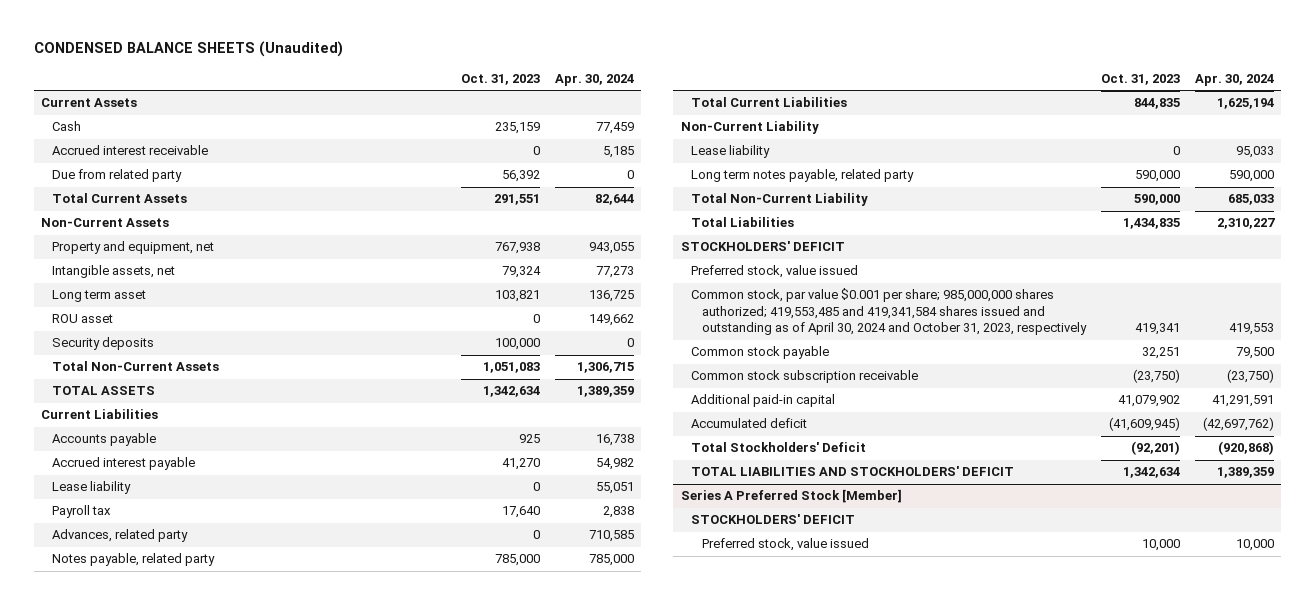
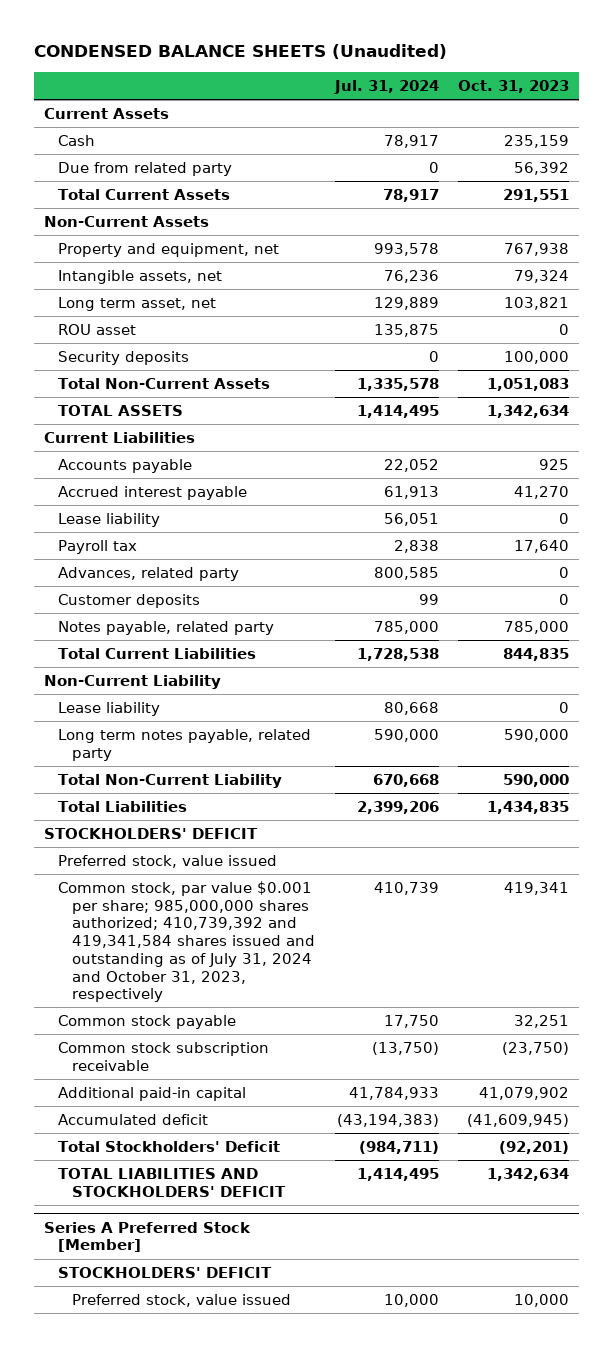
- | Oct. 31, 2023 | Apr. 30, 2024
+ | Jul. 31, 2024 | Oct. 31, 2023
- Accrued interest receivable | 0 | 5,185
- Long term asset | 103,821 | 136,725
+ Long term asset, net | 129,889 | 103,821
+ Customer deposits | 99 | 0
- Common stock, par value $0.001 per share; 985,000,000 shares authorized; 419,553,485 and 419,341,584 shares issued and outstanding as of April 30, 2024 and October 31, 2023, respectively | 419,341 | 419,553
+ Common stock, par value $0.001 per share; 985,000,000 shares authorized; 410,739,392 and 419,341,584 shares issued and outstanding as of July 31, 2024 and October 31, 2023, respectively | 410,739 | 419,341

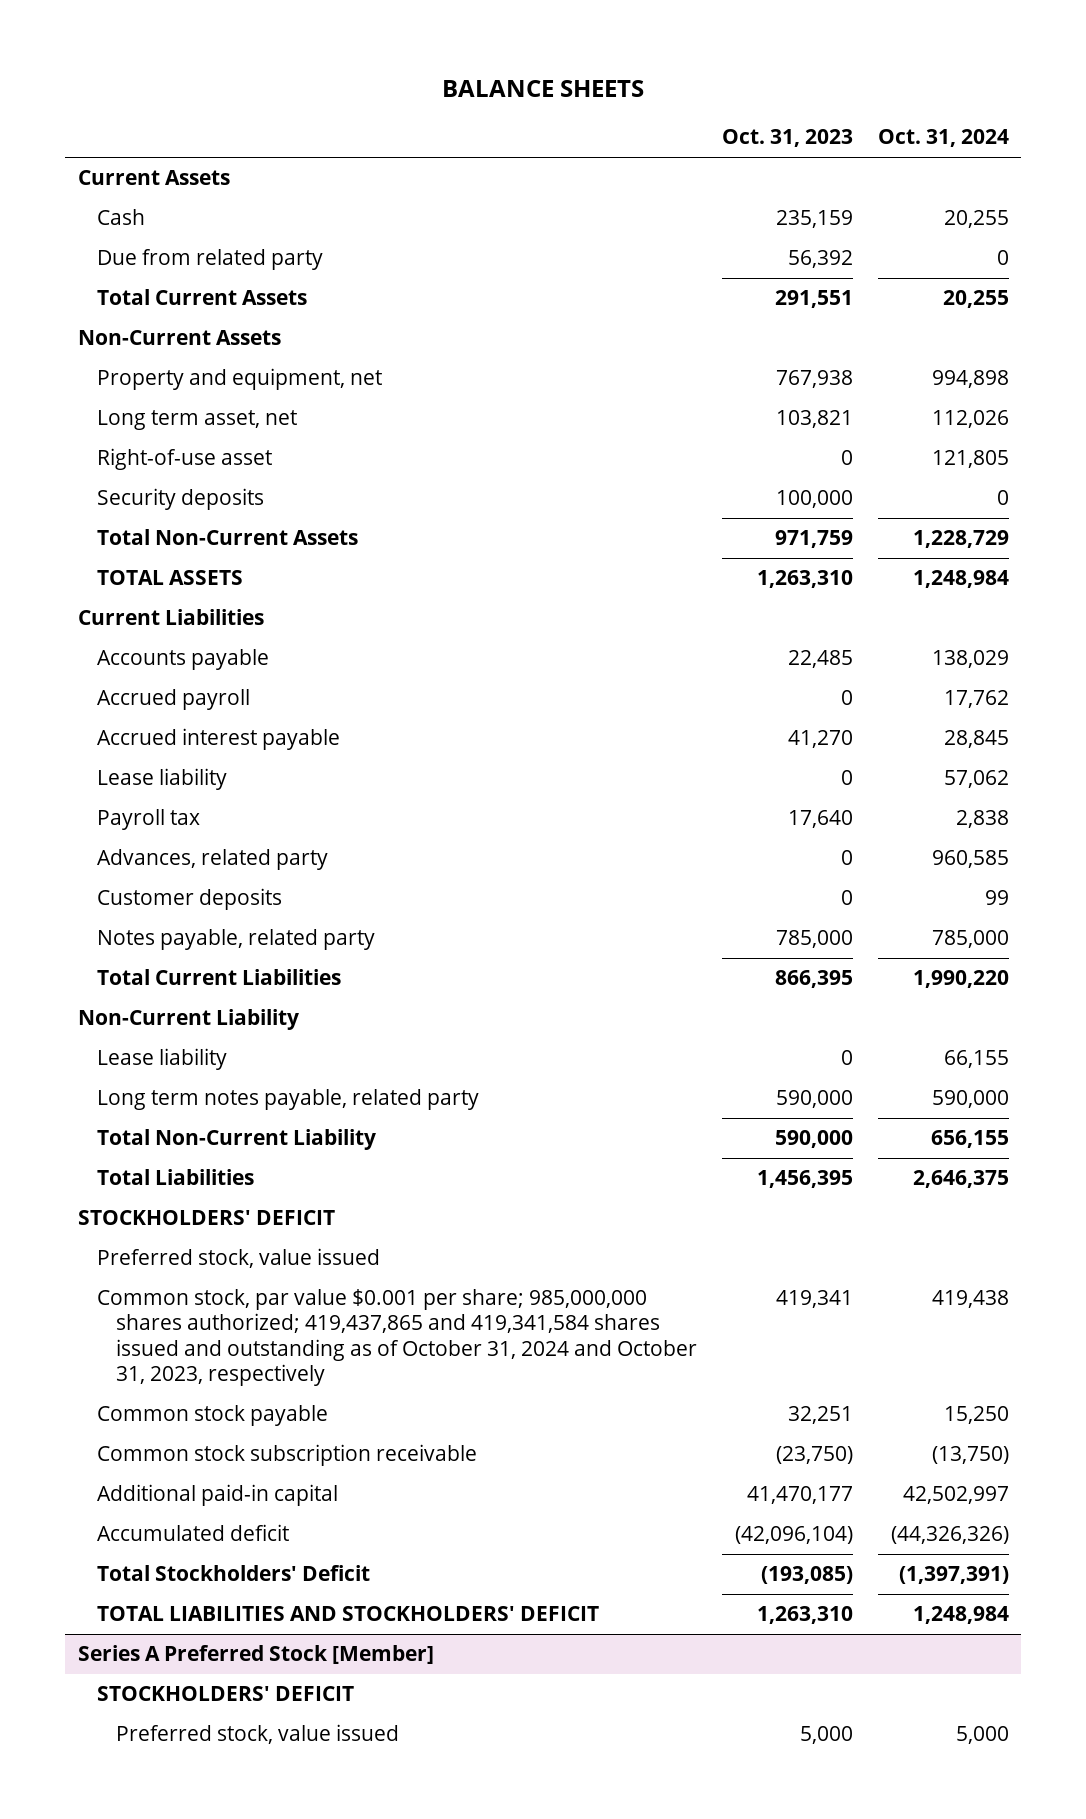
- CONDENSED BALANCE SHEETS (Unaudited)
+ BALANCE SHEETS
- | Jul. 31, 2024 | Oct. 31, 2023
+ | Oct. 31, 2023 | Oct. 31, 2024
- Intangible assets, net | 76,236 | 79,324
- ROU asset | 135,875 | 0
+ Right-of-use asset | 0 | 121,805
- Total Non-Current Assets | 1,335,578 | 1,051,083
- TOTAL ASSETS | 1,414,495 | 1,342,634
+ Total Non-Current Assets | 971,759 | 1,228,729
+ TOTAL ASSETS | 1,263,310 | 1,248,984
- Accounts payable | 22,052 | 925
+ Accounts payable | 22,485 | 138,029
+ Accrued payroll | 0 | 17,762
- Total Current Liabilities | 1,728,538 | 844,835
+ Total Current Liabilities | 866,395 | 1,990,220
- Total Liabilities | 2,399,206 | 1,434,835
+ Total Liabilities | 1,456,395 | 2,646,375
- Common stock, par value $0.001 per share; 985,000,000 shares authorized; 410,739,392 and 419,341,584 shares issued and outstanding as of July 31, 2024 and October 31, 2023, respectively | 410,739 | 419,341
+ Common stock, par value $0.001 per share; 985,000,000 shares authorized; 419,437,865 and 419,341,584 shares issued and outstanding as of October 31, 2024 and October 31, 2023, respectively | 419,341 | 419,438
- Additional paid-in capital | 41,784,933 | 41,079,902
- Accumulated deficit | (43,194,383) | (41,609,945)
- Total Stockholders' Deficit | (984,711) | (92,201)
- TOTAL LIABILITIES AND STOCKHOLDERS' DEFICIT | 1,414,495 | 1,342,634
+ Additional paid-in capital | 41,470,177 | 42,502,997
+ Accumulated deficit | (42,096,104) | (44,326,326)
+ Total Stockholders' Deficit | (193,085) | (1,397,391)
+ TOTAL LIABILITIES AND STOCKHOLDERS' DEFICIT | 1,263,310 | 1,248,984
@ Series A Preferred Stock [Member]
- Preferred stock, value issued | 10,000 | 10,000
+ Preferred stock, value issued | 5,000 | 5,000

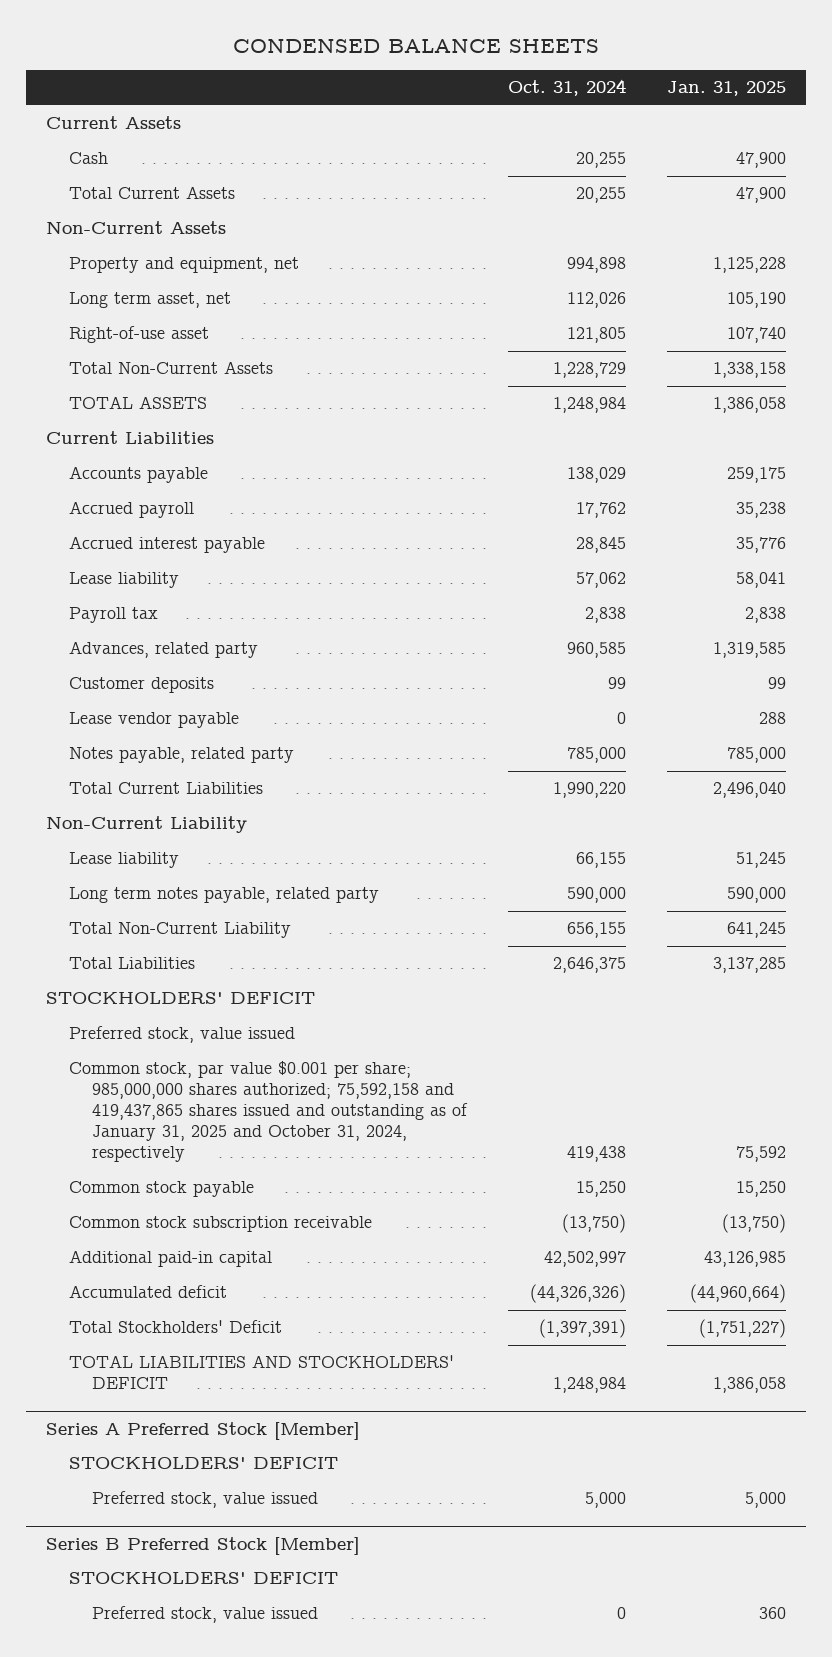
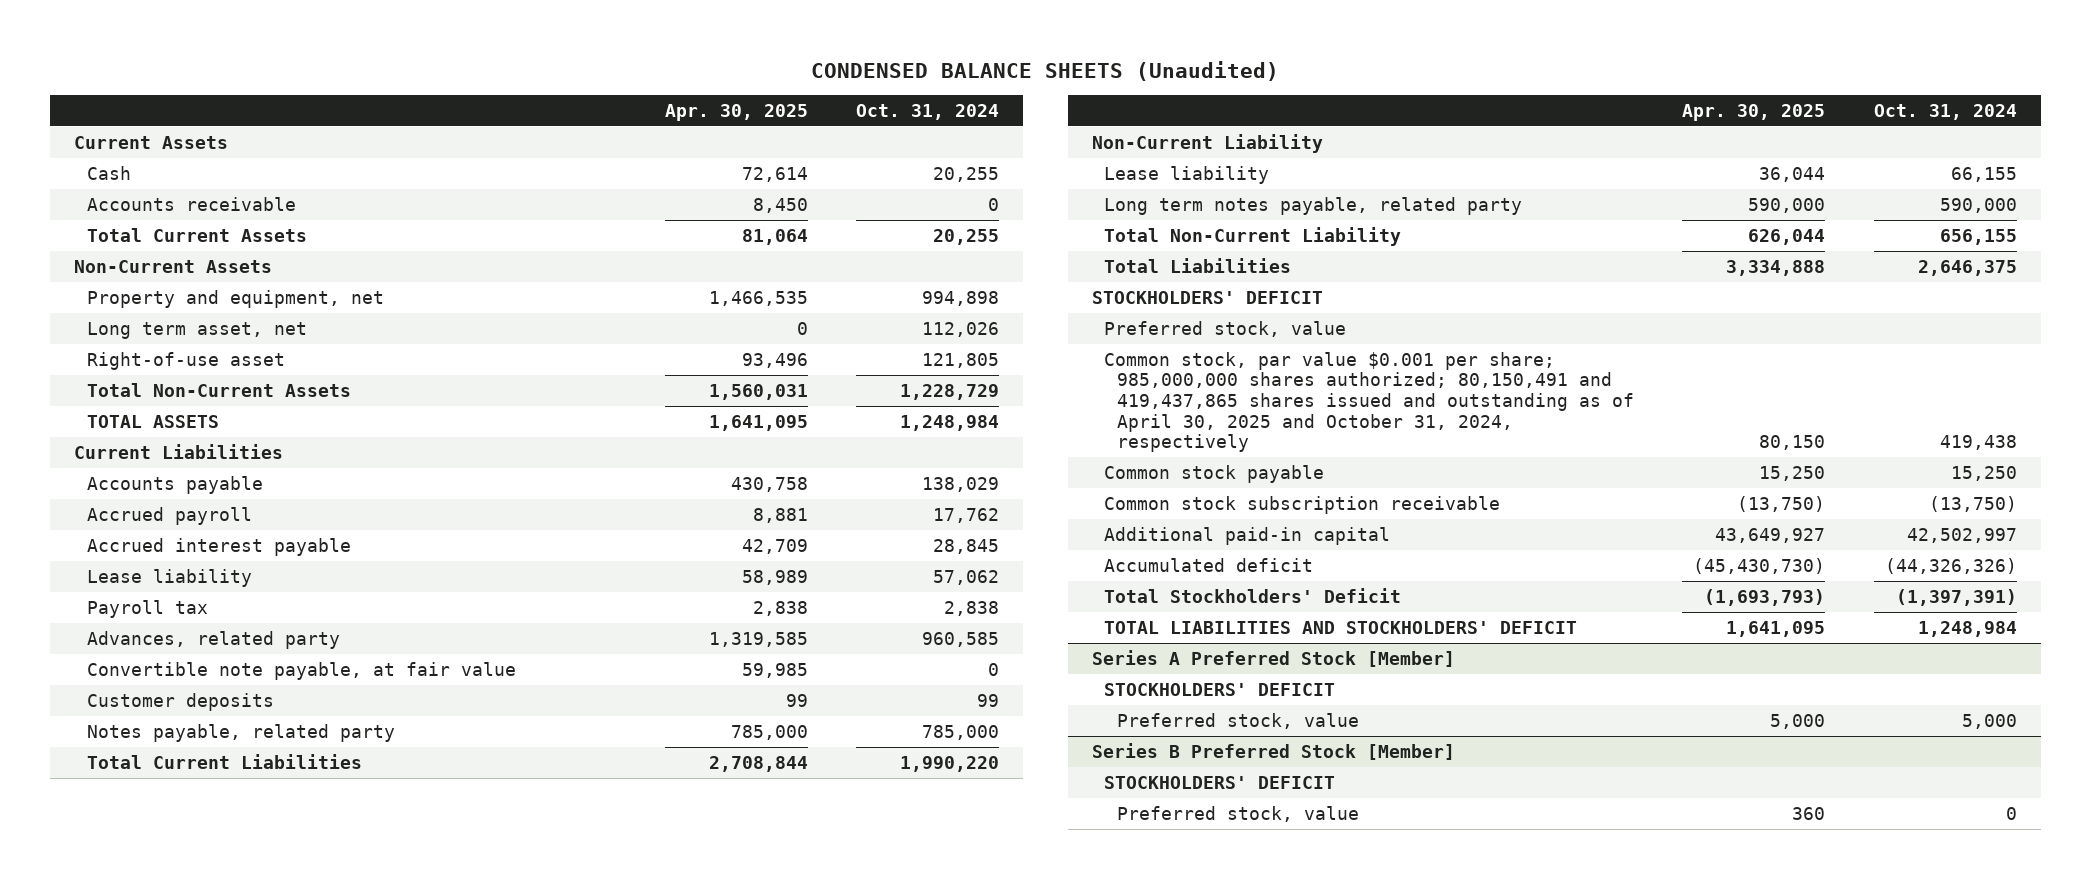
- CONDENSED BALANCE SHEETS
+ CONDENSED BALANCE SHEETS (Unaudited)
- | Oct. 31, 2024 | Jan. 31, 2025
+ | Apr. 30, 2025 | Oct. 31, 2024
+ Accounts receivable | 8,450 | 0
+ Convertible note payable, at fair value | 59,985 | 0
- Lease vendor payable | 0 | 288
- Preferred stock, value issued
- Common stock, par value $0.001 per share; 985,000,000 shares authorized; 75,592,158 and 419,437,865 shares issued and outstanding as of January 31, 2025 and October 31, 2024, respectively | 419,438 | 75,592
+ Preferred stock, value
+ Common stock, par value $0.001 per share; 985,000,000 shares authorized; 80,150,491 and 419,437,865 shares issued and outstanding as of April 30, 2025 and October 31, 2024, respectively | 80,150 | 419,438
@ Series A Preferred Stock [Member]
- Preferred stock, value issued | 5,000 | 5,000
+ Preferred stock, value | 5,000 | 5,000
@ Series B Preferred Stock [Member]
- Preferred stock, value issued | 0 | 360
+ Preferred stock, value | 360 | 0

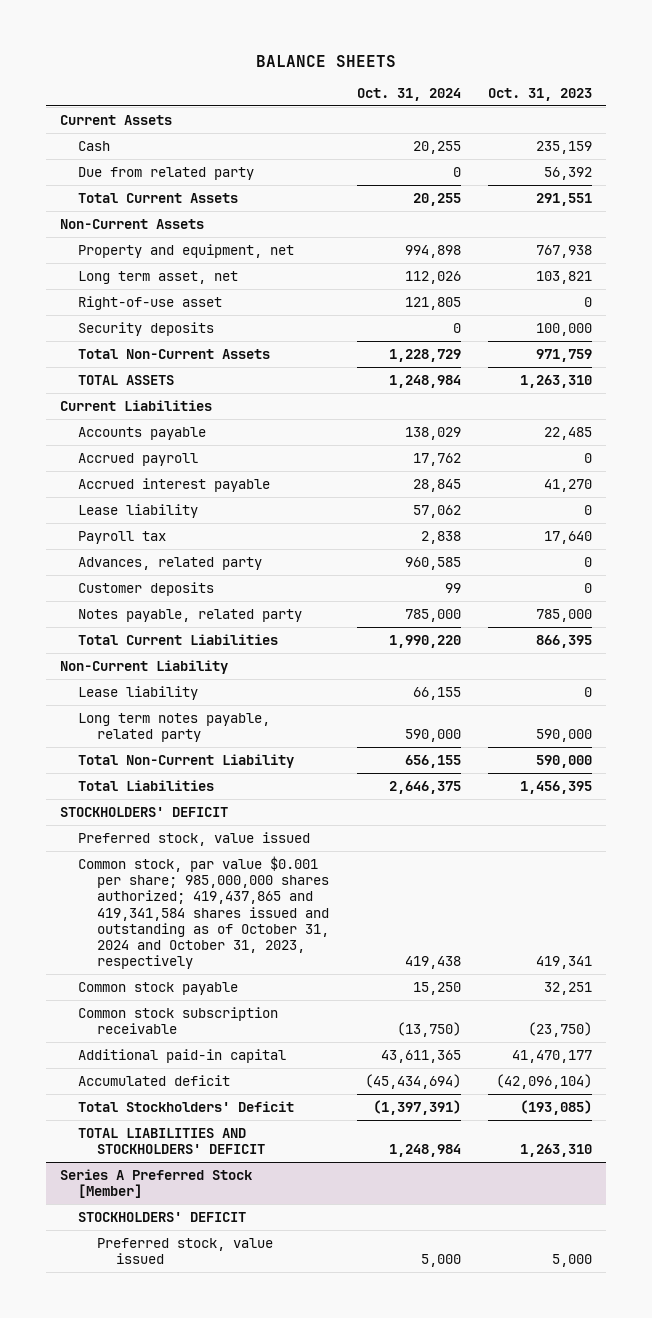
- CONDENSED BALANCE SHEETS (Unaudited)
+ BALANCE SHEETS
- | Apr. 30, 2025 | Oct. 31, 2024
+ | Oct. 31, 2024 | Oct. 31, 2023
- Accounts receivable | 8,450 | 0
+ Due from related party | 0 | 56,392
+ Security deposits | 0 | 100,000
- Convertible note payable, at fair value | 59,985 | 0
- Preferred stock, value
- Common stock, par value $0.001 per share; 985,000,000 shares authorized; 80,150,491 and 419,437,865 shares issued and outstanding as of April 30, 2025 and October 31, 2024, respectively | 80,150 | 419,438
+ Preferred stock, value issued
+ Common stock, par value $0.001 per share; 985,000,000 shares authorized; 419,437,865 and 419,341,584 shares issued and outstanding as of October 31, 2024 and October 31, 2023, respectively | 419,438 | 419,341
- Additional paid-in capital | 43,649,927 | 42,502,997
- Accumulated deficit | (45,430,730) | (44,326,326)
+ Additional paid-in capital | 43,611,365 | 41,470,177
+ Accumulated deficit | (45,434,694) | (42,096,104)
@ Series A Preferred Stock [Member]
- Preferred stock, value | 5,000 | 5,000
- Series B Preferred Stock [Member]
- STOCKHOLDERS' DEFICIT
- Preferred stock, value | 360 | 0
@ Series A Preferred Stock [Member]
+ Preferred stock, value issued | 5,000 | 5,000

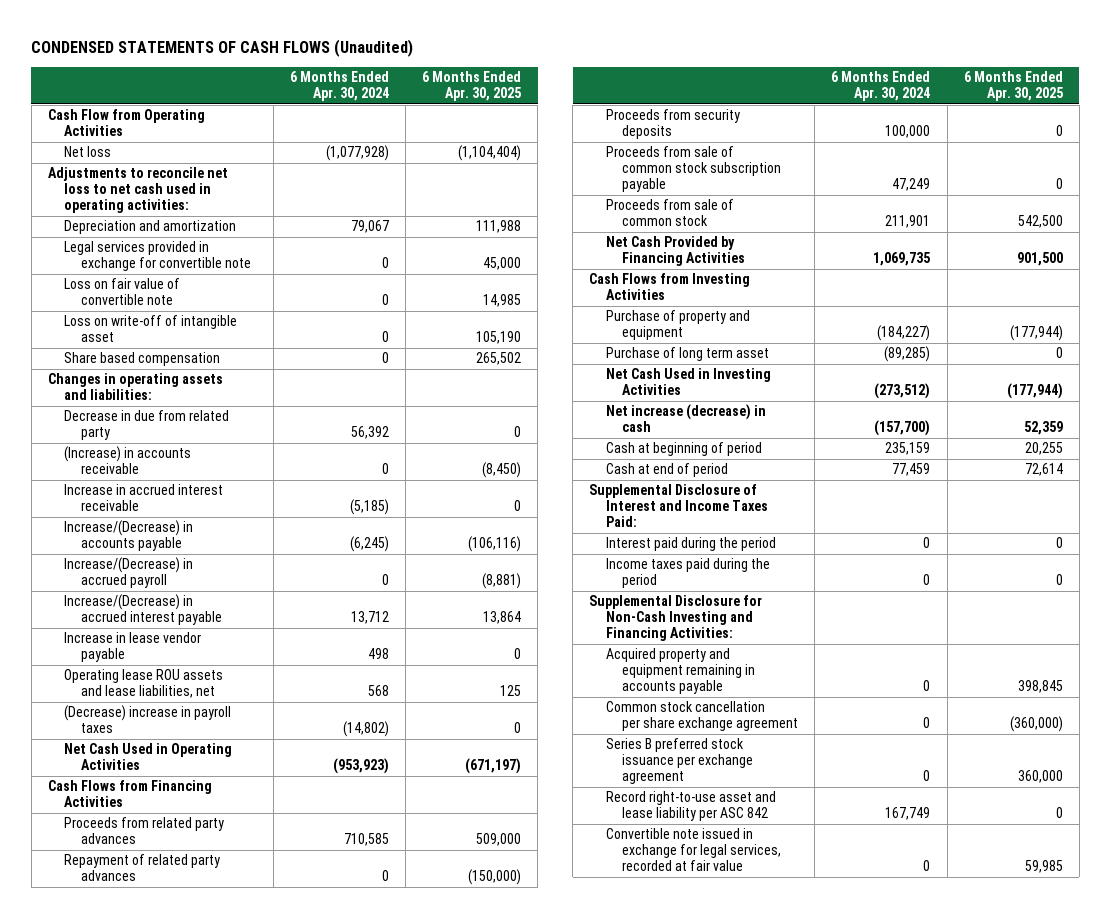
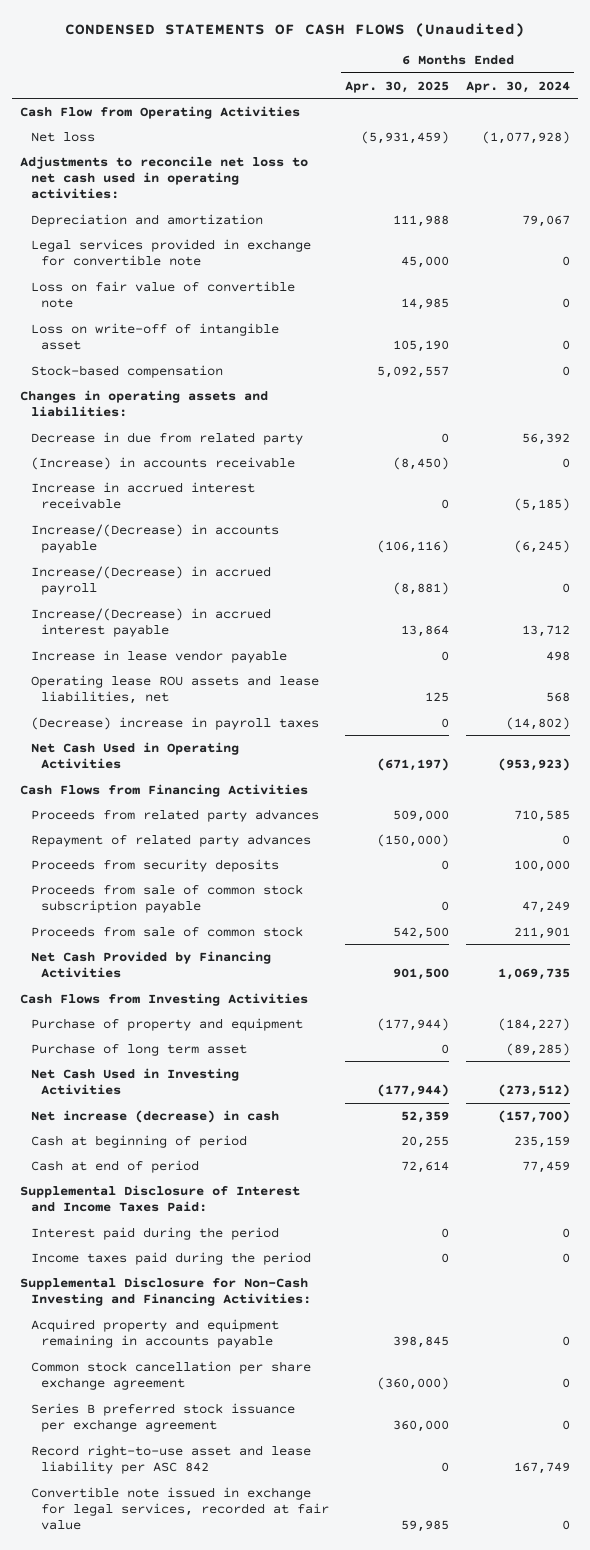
- | 6 Months Ended Apr. 30, 2024 | 6 Months Ended Apr. 30, 2025
+ | 6 Months Ended Apr. 30, 2025 | 6 Months Ended Apr. 30, 2024
- Net loss | (1,077,928) | (1,104,404)
+ Net loss | (5,931,459) | (1,077,928)
- Share based compensation | 0 | 265,502
+ Stock-based compensation | 5,092,557 | 0

